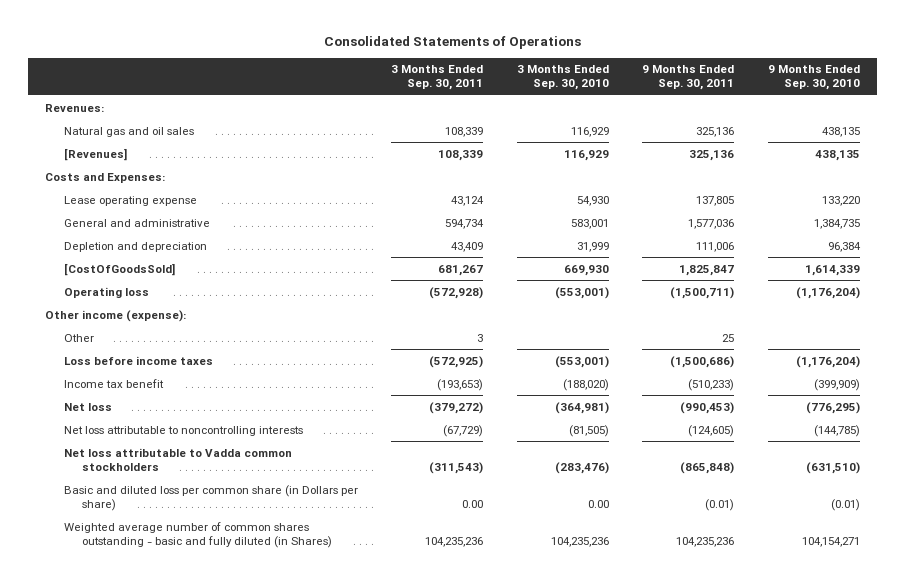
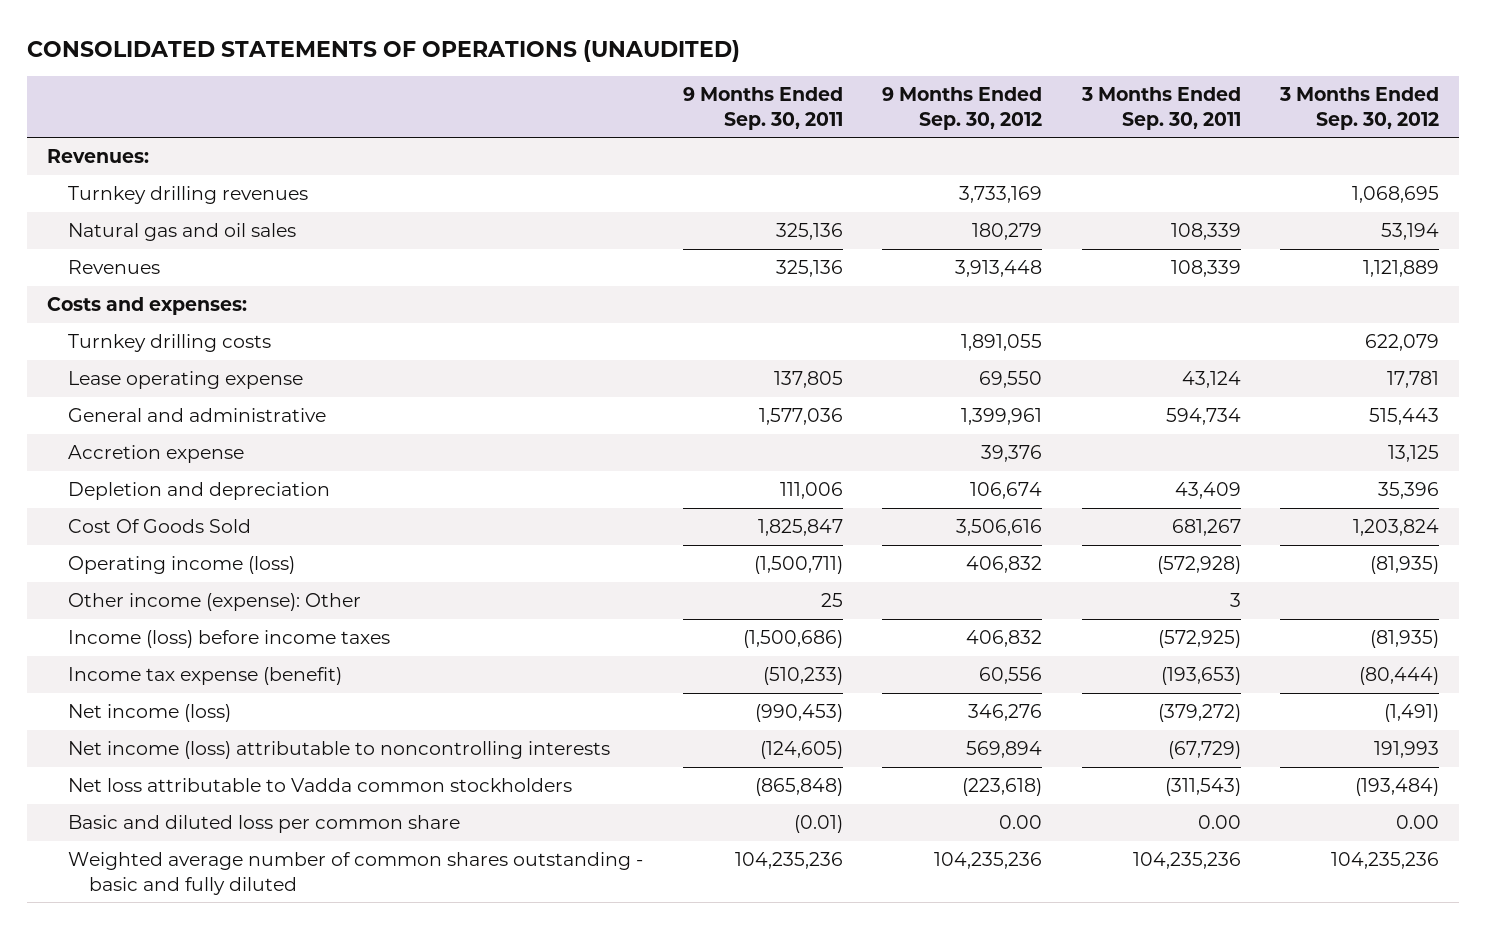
- Consolidated Statements of Operations
+ CONSOLIDATED STATEMENTS OF OPERATIONS (UNAUDITED)
- | 3 Months Ended Sep. 30, 2011 | 3 Months Ended Sep. 30, 2010 | 9 Months Ended Sep. 30, 2011 | 9 Months Ended Sep. 30, 2010
+ | 9 Months Ended Sep. 30, 2011 | 9 Months Ended Sep. 30, 2012 | 3 Months Ended Sep. 30, 2011 | 3 Months Ended Sep. 30, 2012
+ Turnkey drilling revenues | | 3,733,169 | | 1,068,695
- [Revenues] | 108,339 | 116,929 | 325,136 | 438,135
- Costs and Expenses:
+ Revenues | 325,136 | 3,913,448 | 108,339 | 1,121,889
+ Costs and expenses:
+ Turnkey drilling costs | | 1,891,055 | | 622,079
+ Accretion expense | | 39,376 | | 13,125
- [CostOfGoodsSold] | 681,267 | 669,930 | 1,825,847 | 1,614,339
- Operating loss | (572,928) | (553,001) | (1,500,711) | (1,176,204)
- Other income (expense):
- Other | 3 | | 25 |
- Loss before income taxes | (572,925) | (553,001) | (1,500,686) | (1,176,204)
- Income tax benefit | (193,653) | (188,020) | (510,233) | (399,909)
- Net loss | (379,272) | (364,981) | (990,453) | (776,295)
- Net loss attributable to noncontrolling interests | (67,729) | (81,505) | (124,605) | (144,785)
+ Cost Of Goods Sold | 1,825,847 | 3,506,616 | 681,267 | 1,203,824
+ Operating income (loss) | (1,500,711) | 406,832 | (572,928) | (81,935)
+ Other income (expense): Other | 25 | | 3 |
+ Income (loss) before income taxes | (1,500,686) | 406,832 | (572,925) | (81,935)
+ Income tax expense (benefit) | (510,233) | 60,556 | (193,653) | (80,444)
+ Net income (loss) | (990,453) | 346,276 | (379,272) | (1,491)
+ Net income (loss) attributable to noncontrolling interests | (124,605) | 569,894 | (67,729) | 191,993
- Basic and diluted loss per common share (in Dollars per share) | 0.00 | 0.00 | (0.01) | (0.01)
- Weighted average number of common shares outstanding - basic and fully diluted (in Shares) | 104,235,236 | 104,235,236 | 104,235,236 | 104,154,271
+ Basic and diluted loss per common share | (0.01) | 0.00 | 0.00 | 0.00
+ Weighted average number of common shares outstanding - basic and fully diluted | 104,235,236 | 104,235,236 | 104,235,236 | 104,235,236

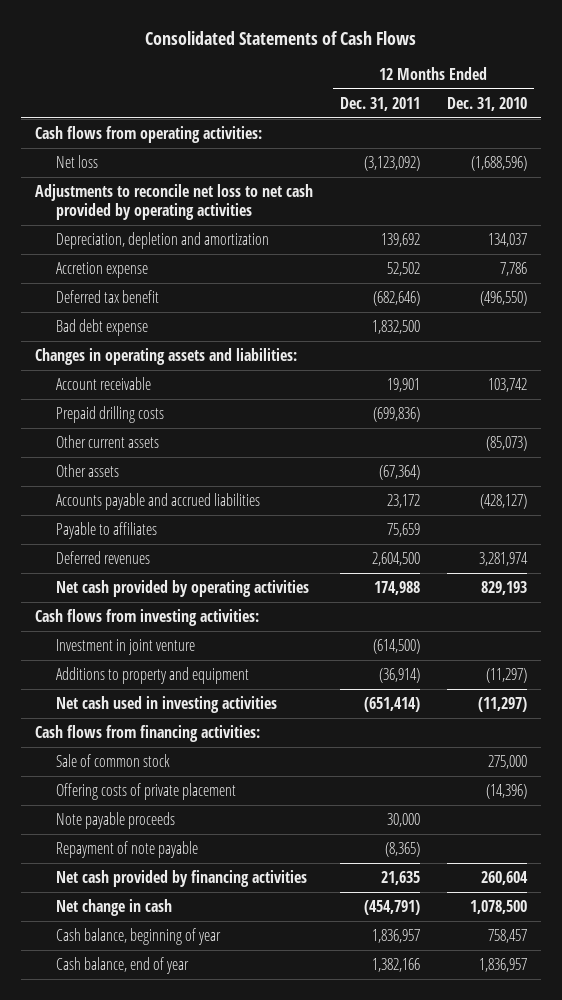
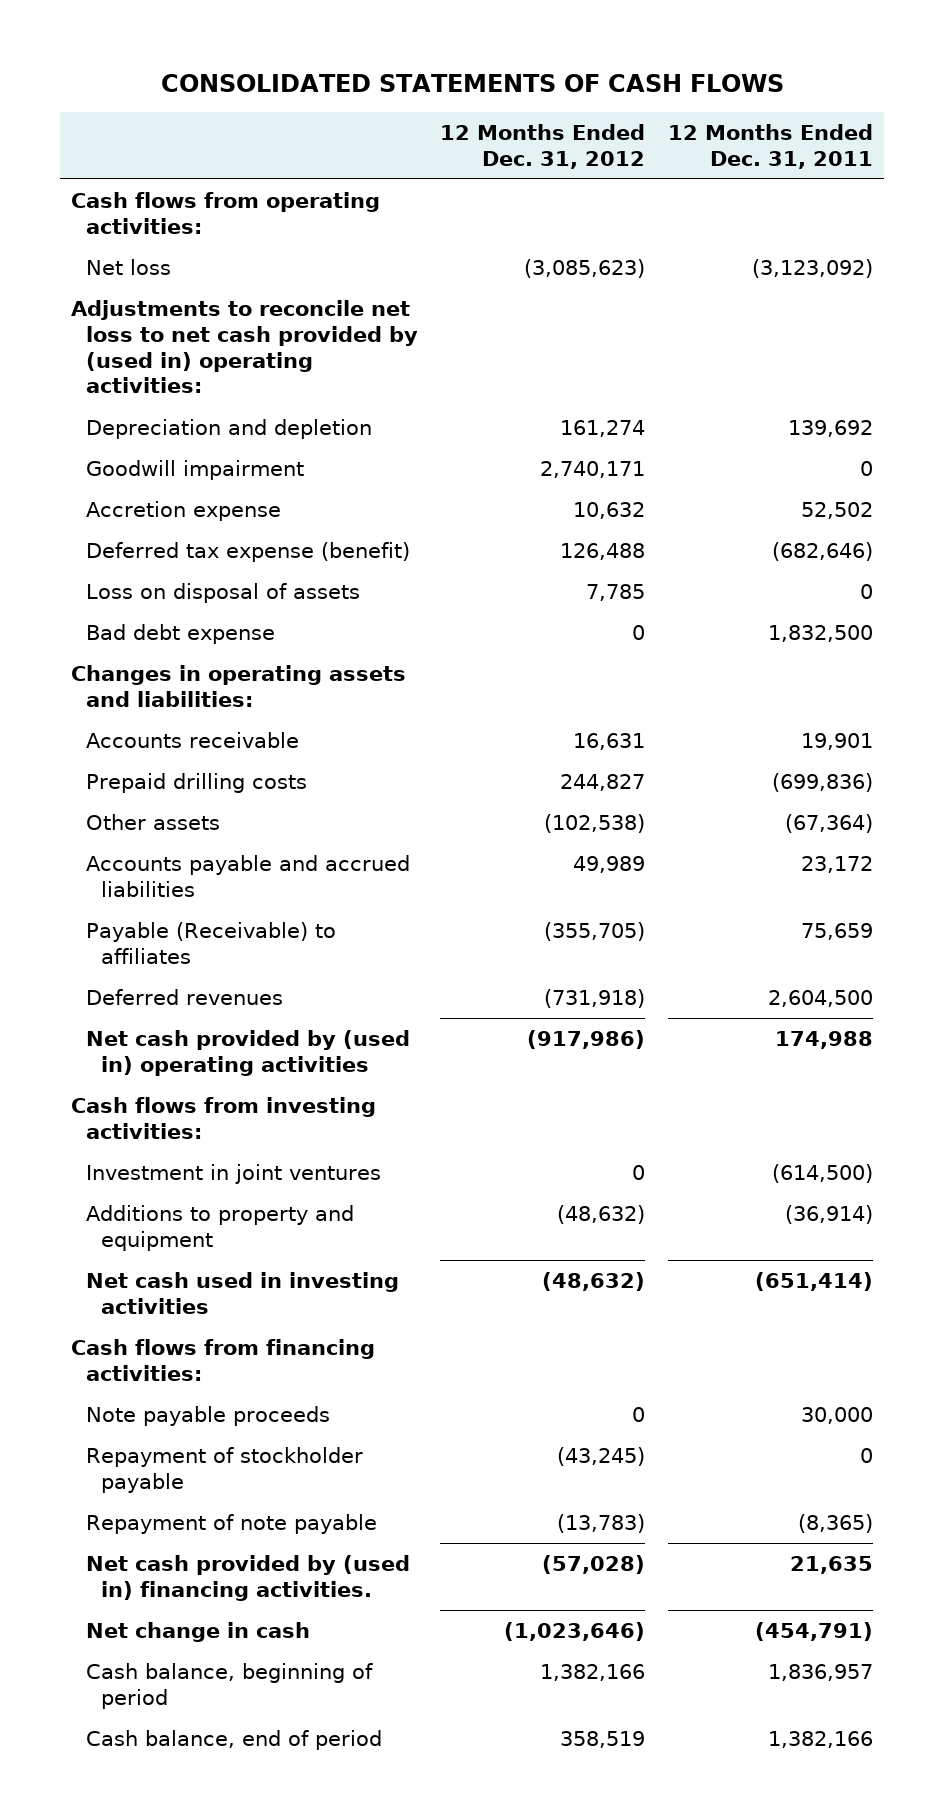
- Consolidated Statements of Cash Flows
+ CONSOLIDATED STATEMENTS OF CASH FLOWS
- | 12 Months Ended Dec. 31, 2011 | 12 Months Ended Dec. 31, 2010
+ | 12 Months Ended Dec. 31, 2012 | 12 Months Ended Dec. 31, 2011
- Adjustments to reconcile net loss to net cash provided by operating activities
- Depreciation, depletion and amortization | 139,692 | 134,037
+ Adjustments to reconcile net loss to net cash provided by (used in) operating activities:
+ Depreciation and depletion | 161,274 | 139,692
+ Goodwill impairment | 2,740,171 | 0
- Deferred tax benefit | (682,646) | (496,550)
+ Deferred tax expense (benefit) | 126,488 | (682,646)
+ Loss on disposal of assets | 7,785 | 0
- Account receivable | 19,901 | 103,742
+ Accounts receivable | 16,631 | 19,901
- Other current assets | | (85,073)
- Payable to affiliates | 75,659 |
+ Payable (Receivable) to affiliates | (355,705) | 75,659
- Net cash provided by operating activities | 174,988 | 829,193
+ Net cash provided by (used in) operating activities | (917,986) | 174,988
- Investment in joint venture | (614,500) |
+ Investment in joint ventures | 0 | (614,500)
- Sale of common stock | | 275,000
- Offering costs of private placement | | (14,396)
+ Repayment of stockholder payable | (43,245) | 0
- Net cash provided by financing activities | 21,635 | 260,604
+ Net cash provided by (used in) financing activities. | (57,028) | 21,635
- Cash balance, beginning of year | 1,836,957 | 758,457
- Cash balance, end of year | 1,382,166 | 1,836,957
+ Cash balance, beginning of period | 1,382,166 | 1,836,957
+ Cash balance, end of period | 358,519 | 1,382,166

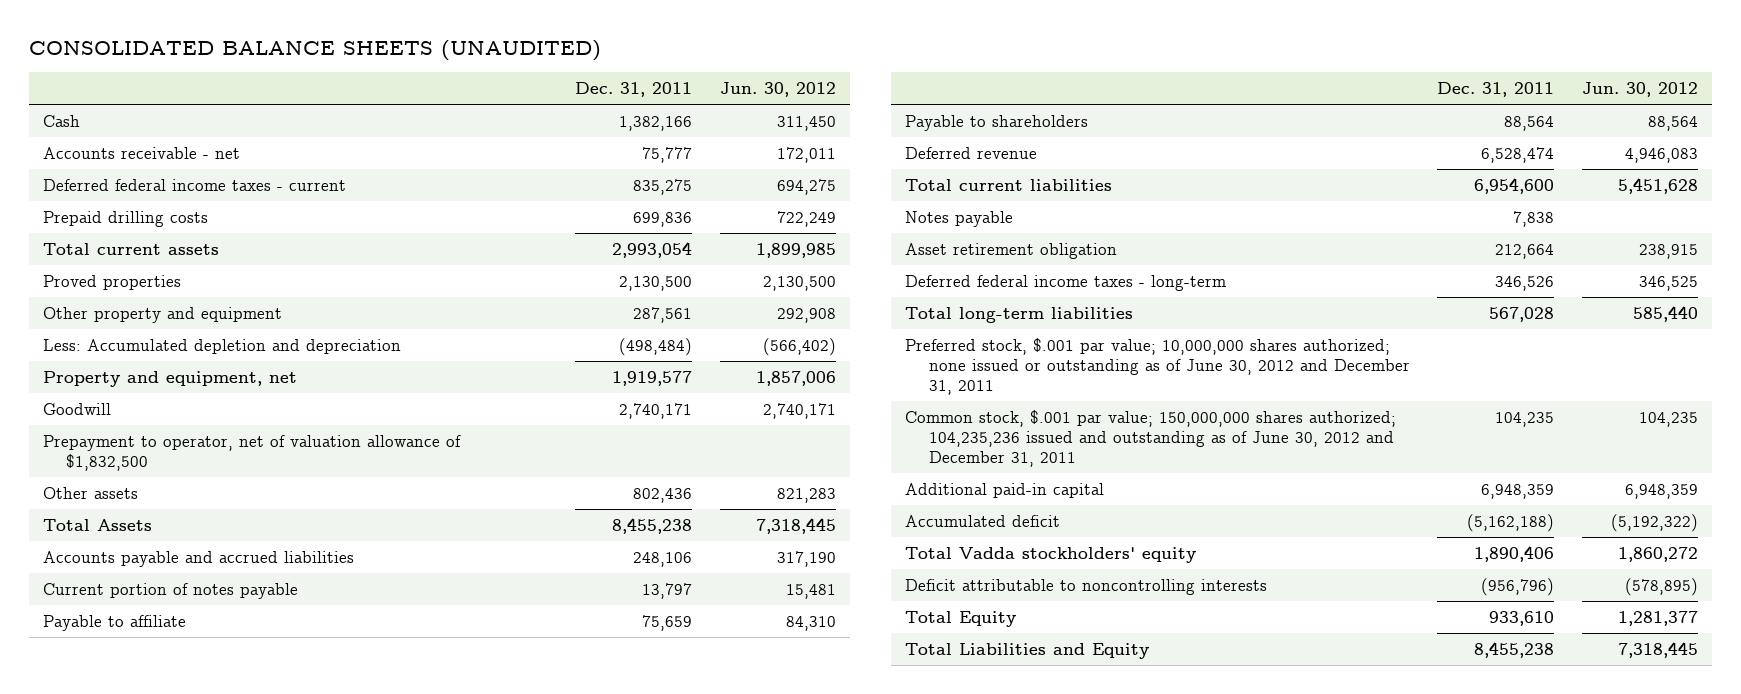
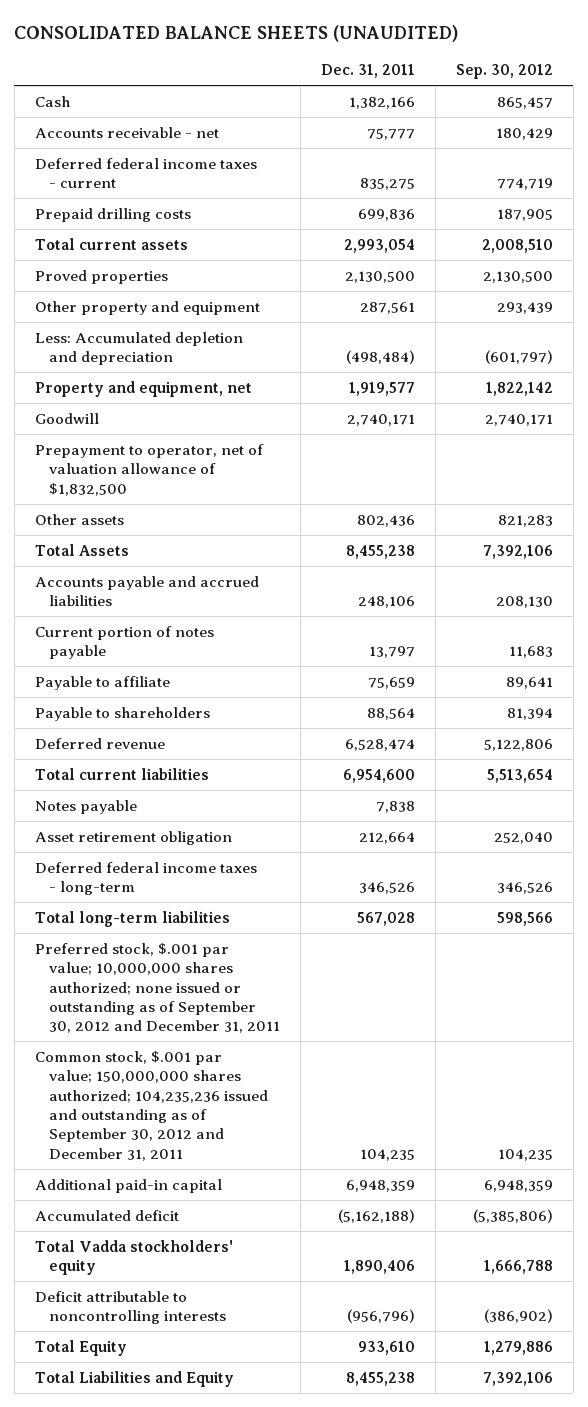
- | Dec. 31, 2011 | Jun. 30, 2012
+ | Dec. 31, 2011 | Sep. 30, 2012
- Preferred stock, $.001 par value; 10,000,000 shares authorized; none issued or outstanding as of June 30, 2012 and December 31, 2011
- Common stock, $.001 par value; 150,000,000 shares authorized; 104,235,236 issued and outstanding as of June 30, 2012 and December 31, 2011 | 104,235 | 104,235
+ Preferred stock, $.001 par value; 10,000,000 shares authorized; none issued or outstanding as of September 30, 2012 and December 31, 2011
+ Common stock, $.001 par value; 150,000,000 shares authorized; 104,235,236 issued and outstanding as of September 30, 2012 and December 31, 2011 | 104,235 | 104,235

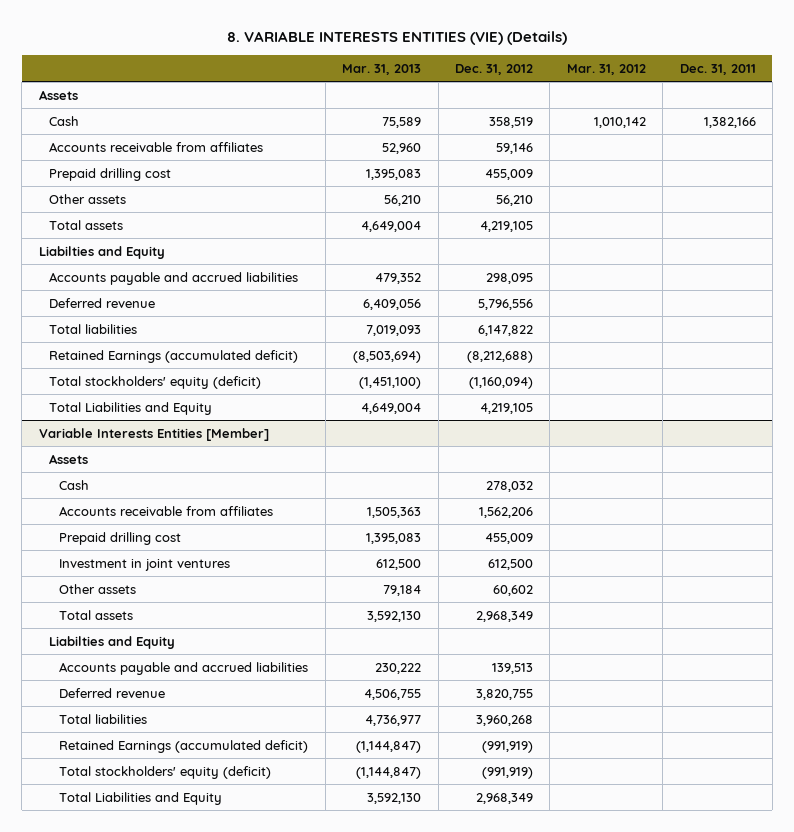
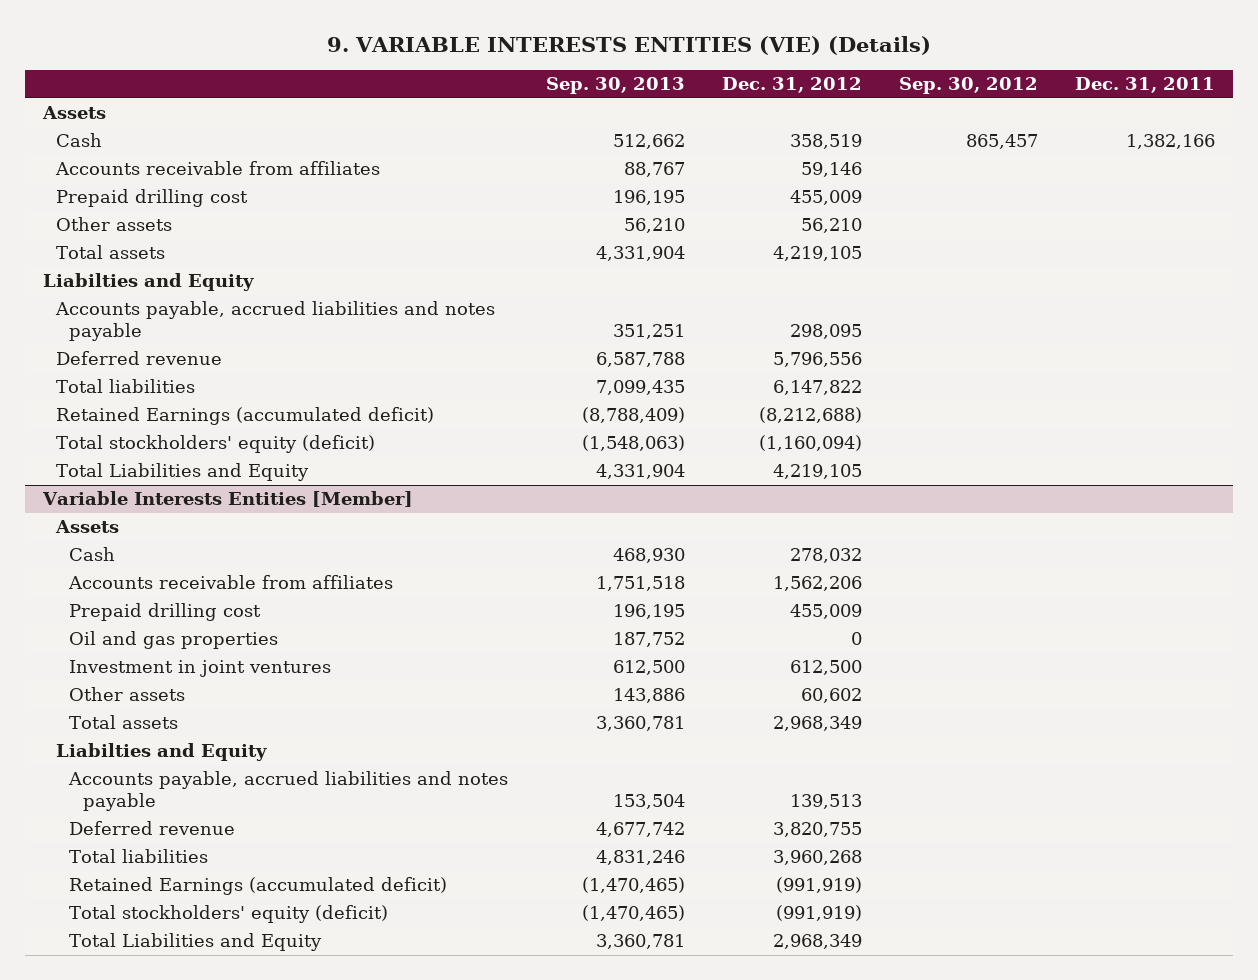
- 8. VARIABLE INTERESTS ENTITIES (VIE) (Details)
+ 9. VARIABLE INTERESTS ENTITIES (VIE) (Details)
- | Mar. 31, 2013 | Dec. 31, 2012 | Mar. 31, 2012 | Dec. 31, 2011
+ | Sep. 30, 2013 | Dec. 31, 2012 | Sep. 30, 2012 | Dec. 31, 2011
- Accounts payable and accrued liabilities | 479,352 | 298,095 | |
+ Accounts payable, accrued liabilities and notes payable | 351,251 | 298,095 | |
@ Variable Interests Entities [Member]
+ Oil and gas properties | 187,752 | 0 | |
- Accounts payable and accrued liabilities | 230,222 | 139,513 | |
+ Accounts payable, accrued liabilities and notes payable | 153,504 | 139,513 | |

